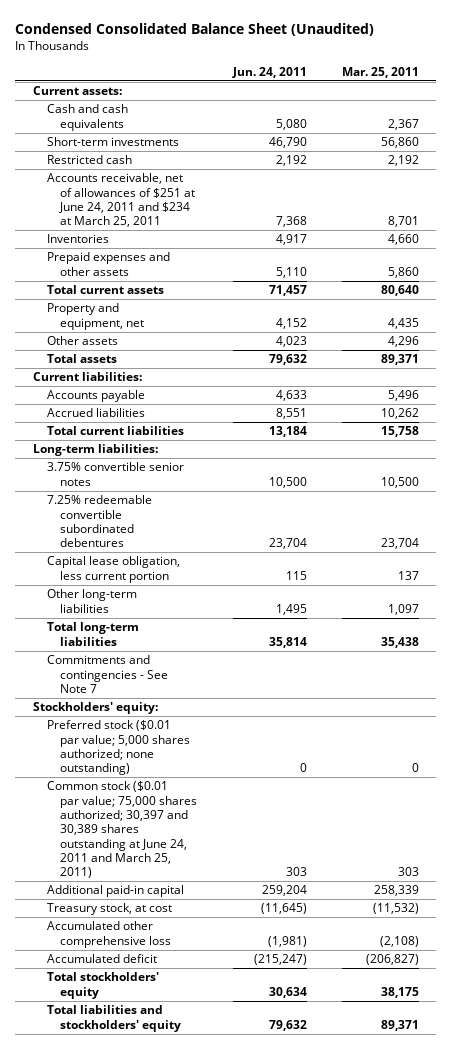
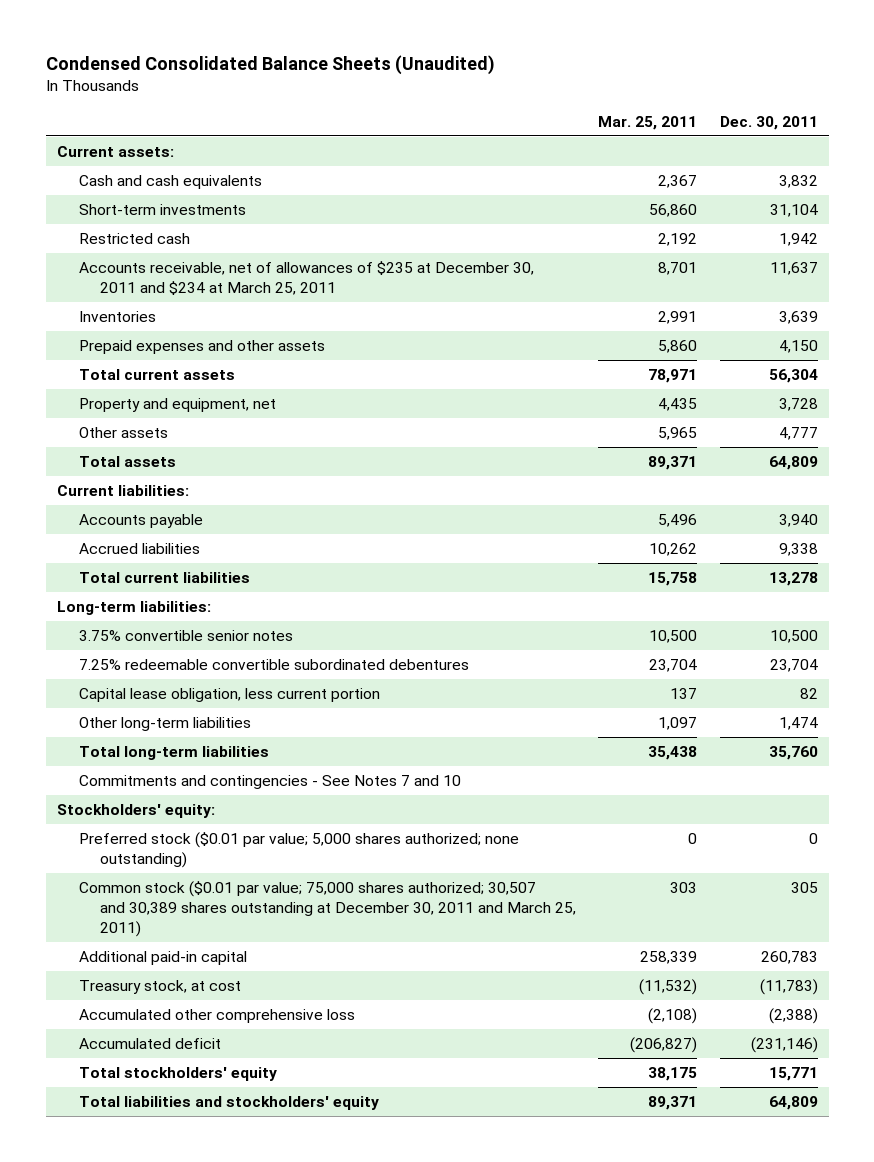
- Condensed Consolidated Balance Sheet (Unaudited)
+ Condensed Consolidated Balance Sheets (Unaudited)
- | Jun. 24, 2011 | Mar. 25, 2011
+ | Mar. 25, 2011 | Dec. 30, 2011
- Accounts receivable, net of allowances of $251 at June 24, 2011 and $234 at March 25, 2011 | 7,368 | 8,701
- Inventories | 4,917 | 4,660
+ Accounts receivable, net of allowances of $235 at December 30, 2011 and $234 at March 25, 2011 | 8,701 | 11,637
+ Inventories | 2,991 | 3,639
- Total current assets | 71,457 | 80,640
+ Total current assets | 78,971 | 56,304
- Other assets | 4,023 | 4,296
+ Other assets | 5,965 | 4,777
- Commitments and contingencies - See Note 7
+ Commitments and contingencies - See Notes 7 and 10
- Common stock ($0.01 par value; 75,000 shares authorized; 30,397 and 30,389 shares outstanding at June 24, 2011 and March 25, 2011) | 303 | 303
+ Common stock ($0.01 par value; 75,000 shares authorized; 30,507 and 30,389 shares outstanding at December 30, 2011 and March 25, 2011) | 303 | 305

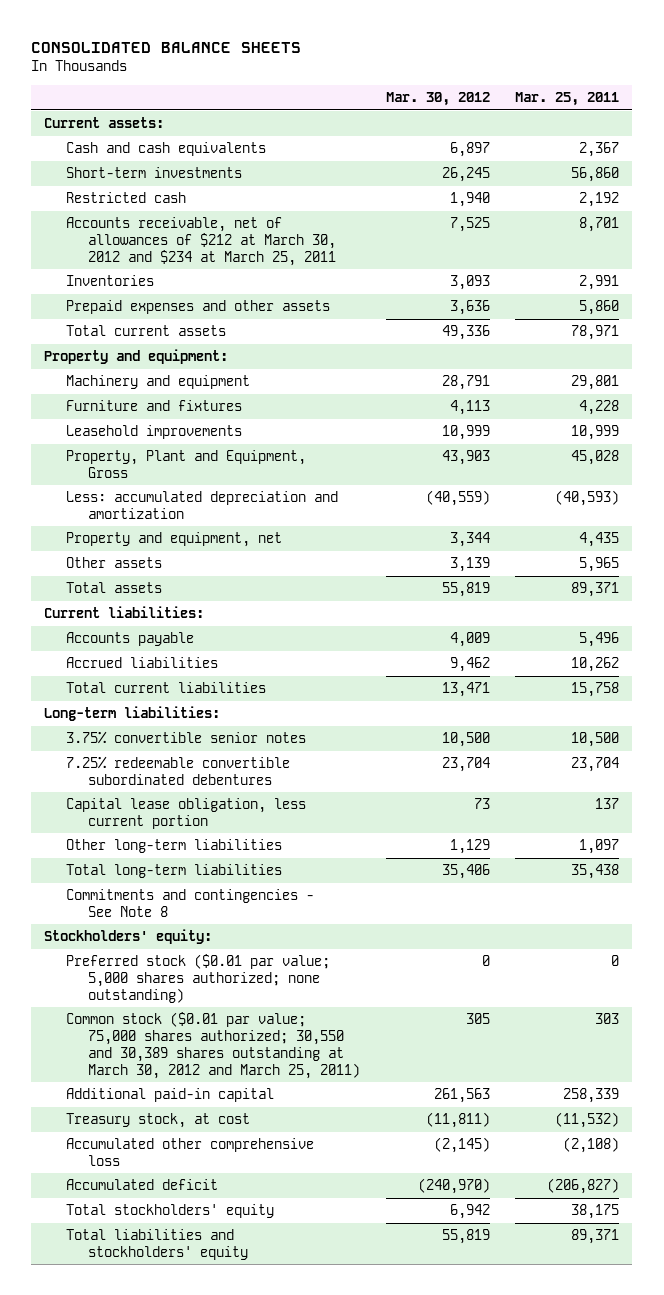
- Condensed Consolidated Balance Sheets (Unaudited)
+ CONSOLIDATED BALANCE SHEETS
- | Mar. 25, 2011 | Dec. 30, 2011
+ | Mar. 30, 2012 | Mar. 25, 2011
- Accounts receivable, net of allowances of $235 at December 30, 2011 and $234 at March 25, 2011 | 8,701 | 11,637
+ Accounts receivable, net of allowances of $212 at March 30, 2012 and $234 at March 25, 2011 | 7,525 | 8,701
+ Property and equipment:
+ Machinery and equipment | 28,791 | 29,801
+ Furniture and fixtures | 4,113 | 4,228
+ Leasehold improvements | 10,999 | 10,999
+ Property, Plant and Equipment, Gross | 43,903 | 45,028
+ Less: accumulated depreciation and amortization | (40,559) | (40,593)
- Commitments and contingencies - See Notes 7 and 10
+ Commitments and contingencies - See Note 8
- Common stock ($0.01 par value; 75,000 shares authorized; 30,507 and 30,389 shares outstanding at December 30, 2011 and March 25, 2011) | 303 | 305
+ Common stock ($0.01 par value; 75,000 shares authorized; 30,550 and 30,389 shares outstanding at March 30, 2012 and March 25, 2011) | 305 | 303

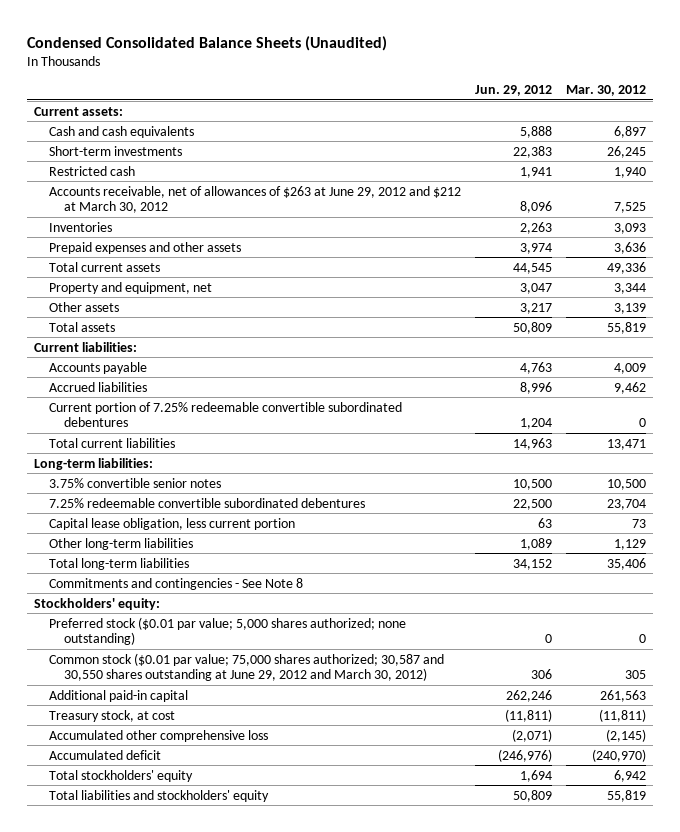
- CONSOLIDATED BALANCE SHEETS
+ Condensed Consolidated Balance Sheets (Unaudited)
- | Mar. 30, 2012 | Mar. 25, 2011
+ | Jun. 29, 2012 | Mar. 30, 2012
- Accounts receivable, net of allowances of $212 at March 30, 2012 and $234 at March 25, 2011 | 7,525 | 8,701
+ Accounts receivable, net of allowances of $263 at June 29, 2012 and $212 at March 30, 2012 | 8,096 | 7,525
- Property and equipment:
- Machinery and equipment | 28,791 | 29,801
- Furniture and fixtures | 4,113 | 4,228
- Leasehold improvements | 10,999 | 10,999
- Property, Plant and Equipment, Gross | 43,903 | 45,028
- Less: accumulated depreciation and amortization | (40,559) | (40,593)
+ Current portion of 7.25% redeemable convertible subordinated debentures | 1,204 | 0
- Common stock ($0.01 par value; 75,000 shares authorized; 30,550 and 30,389 shares outstanding at March 30, 2012 and March 25, 2011) | 305 | 303
+ Common stock ($0.01 par value; 75,000 shares authorized; 30,587 and 30,550 shares outstanding at June 29, 2012 and March 30, 2012) | 306 | 305

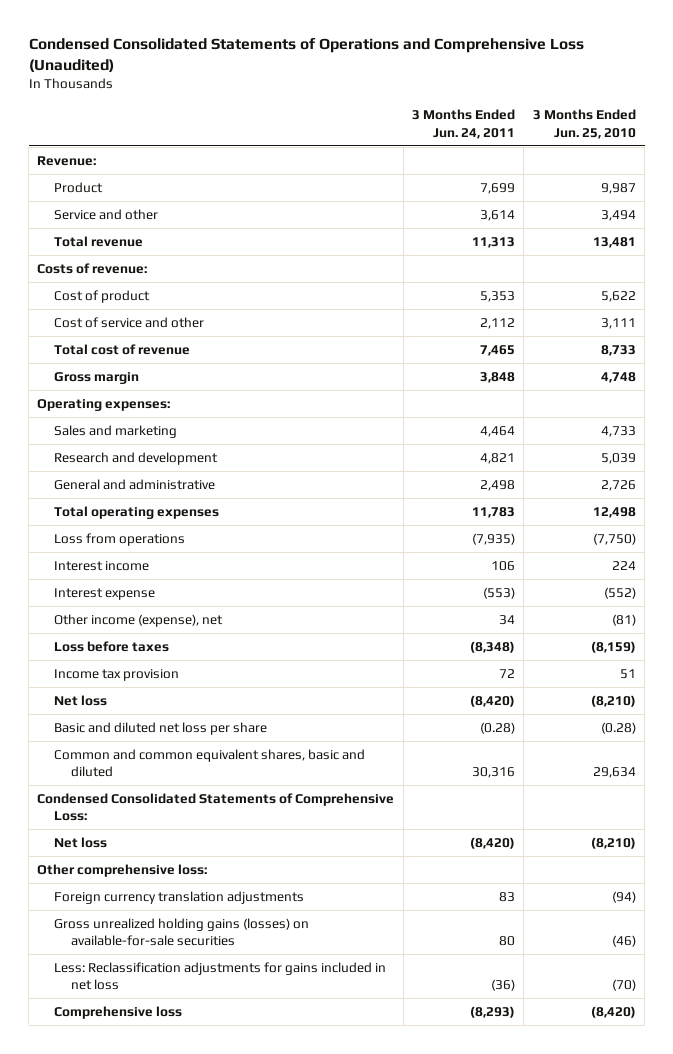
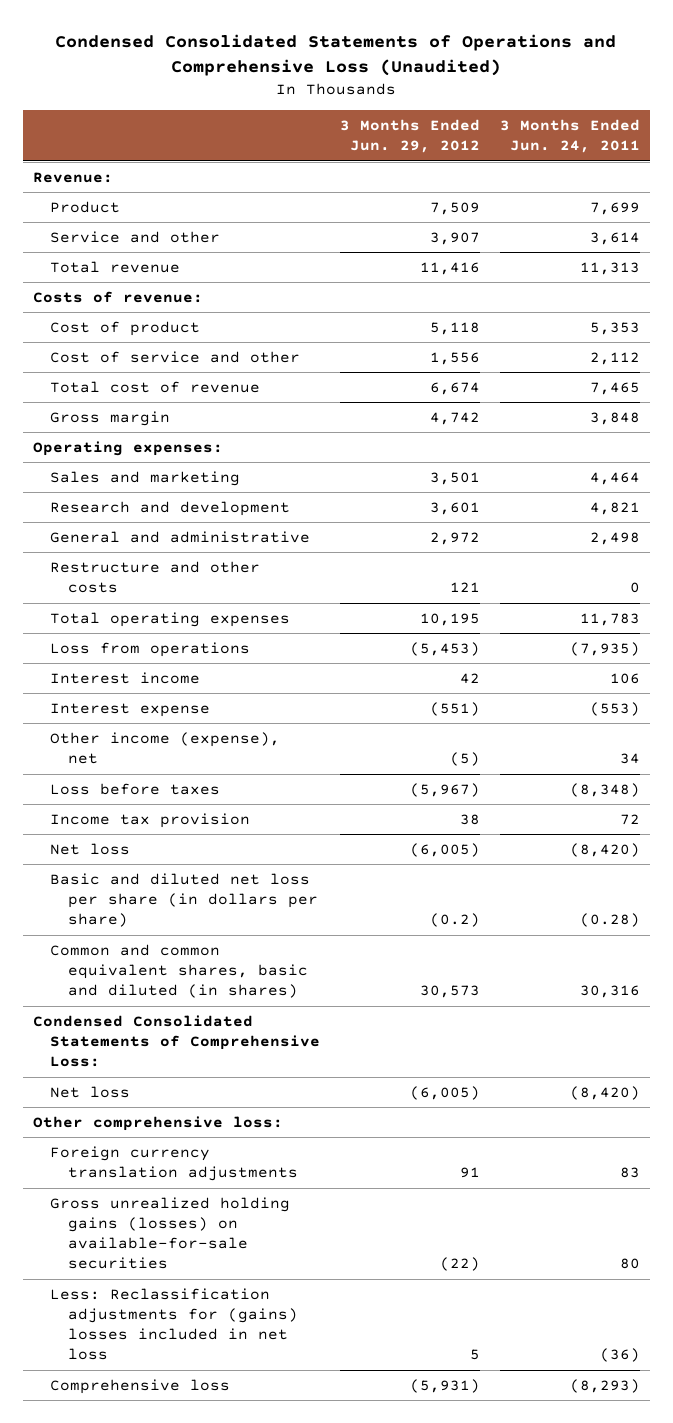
- | 3 Months Ended Jun. 24, 2011 | 3 Months Ended Jun. 25, 2010
+ | 3 Months Ended Jun. 29, 2012 | 3 Months Ended Jun. 24, 2011
+ Restructure and other costs | 121 | 0
- Basic and diluted net loss per share | (0.28) | (0.28)
- Common and common equivalent shares, basic and diluted | 30,316 | 29,634
+ Basic and diluted net loss per share (in dollars per share) | (0.2) | (0.28)
+ Common and common equivalent shares, basic and diluted (in shares) | 30,573 | 30,316
- Less: Reclassification adjustments for gains included in net loss | (36) | (70)
+ Less: Reclassification adjustments for (gains) losses included in net loss | 5 | (36)

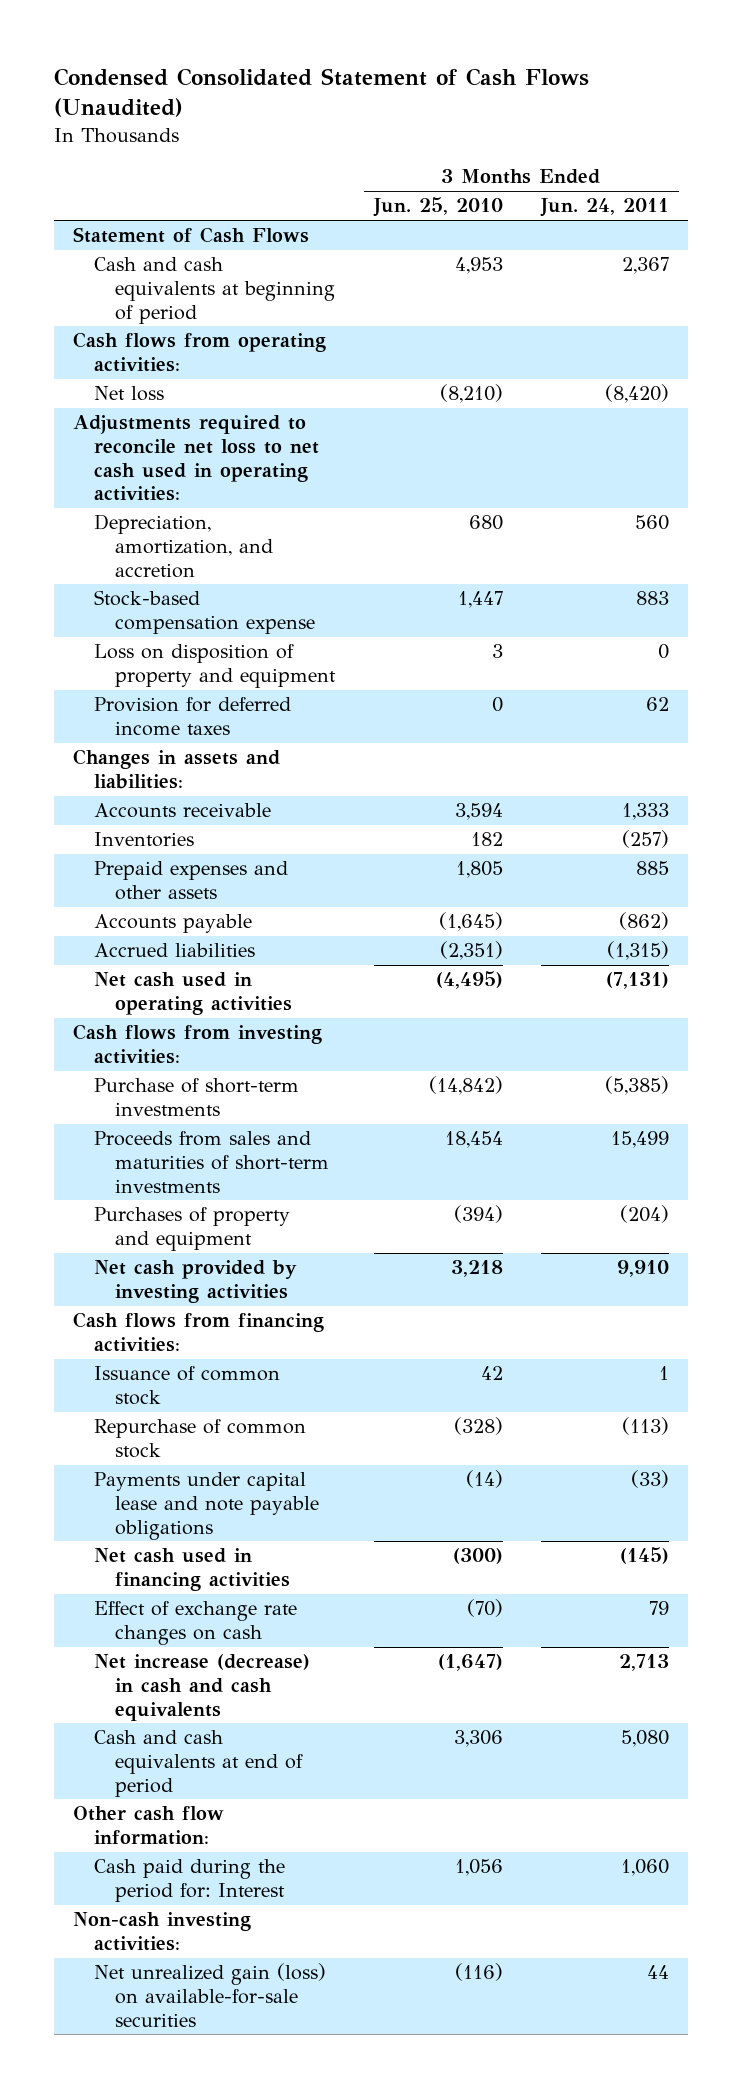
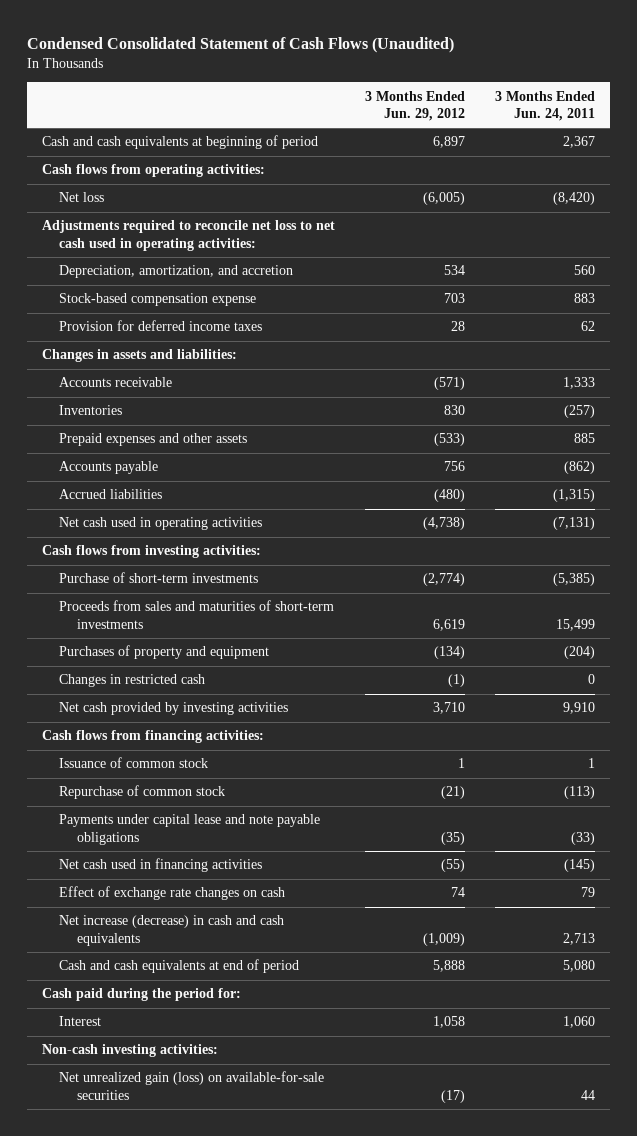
- | 3 Months Ended Jun. 25, 2010 | 3 Months Ended Jun. 24, 2011
+ | 3 Months Ended Jun. 29, 2012 | 3 Months Ended Jun. 24, 2011
- Statement of Cash Flows
- Loss on disposition of property and equipment | 3 | 0
+ Changes in restricted cash | (1) | 0
- Other cash flow information:
- Cash paid during the period for: Interest | 1,056 | 1,060
+ Cash paid during the period for:
+ Interest | 1,058 | 1,060

